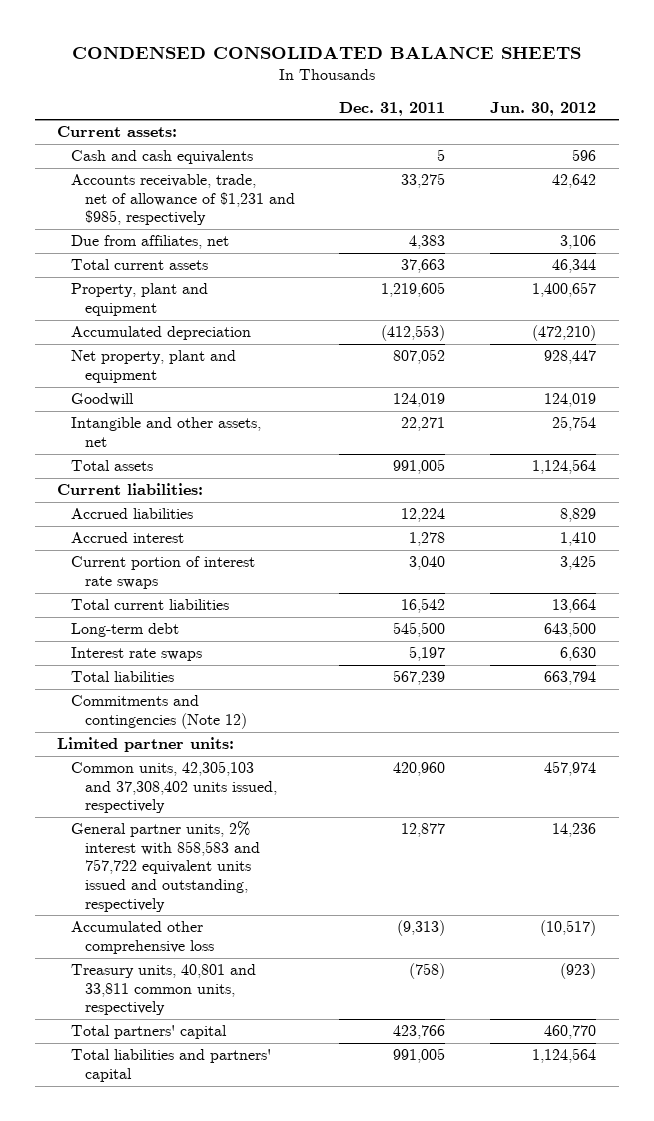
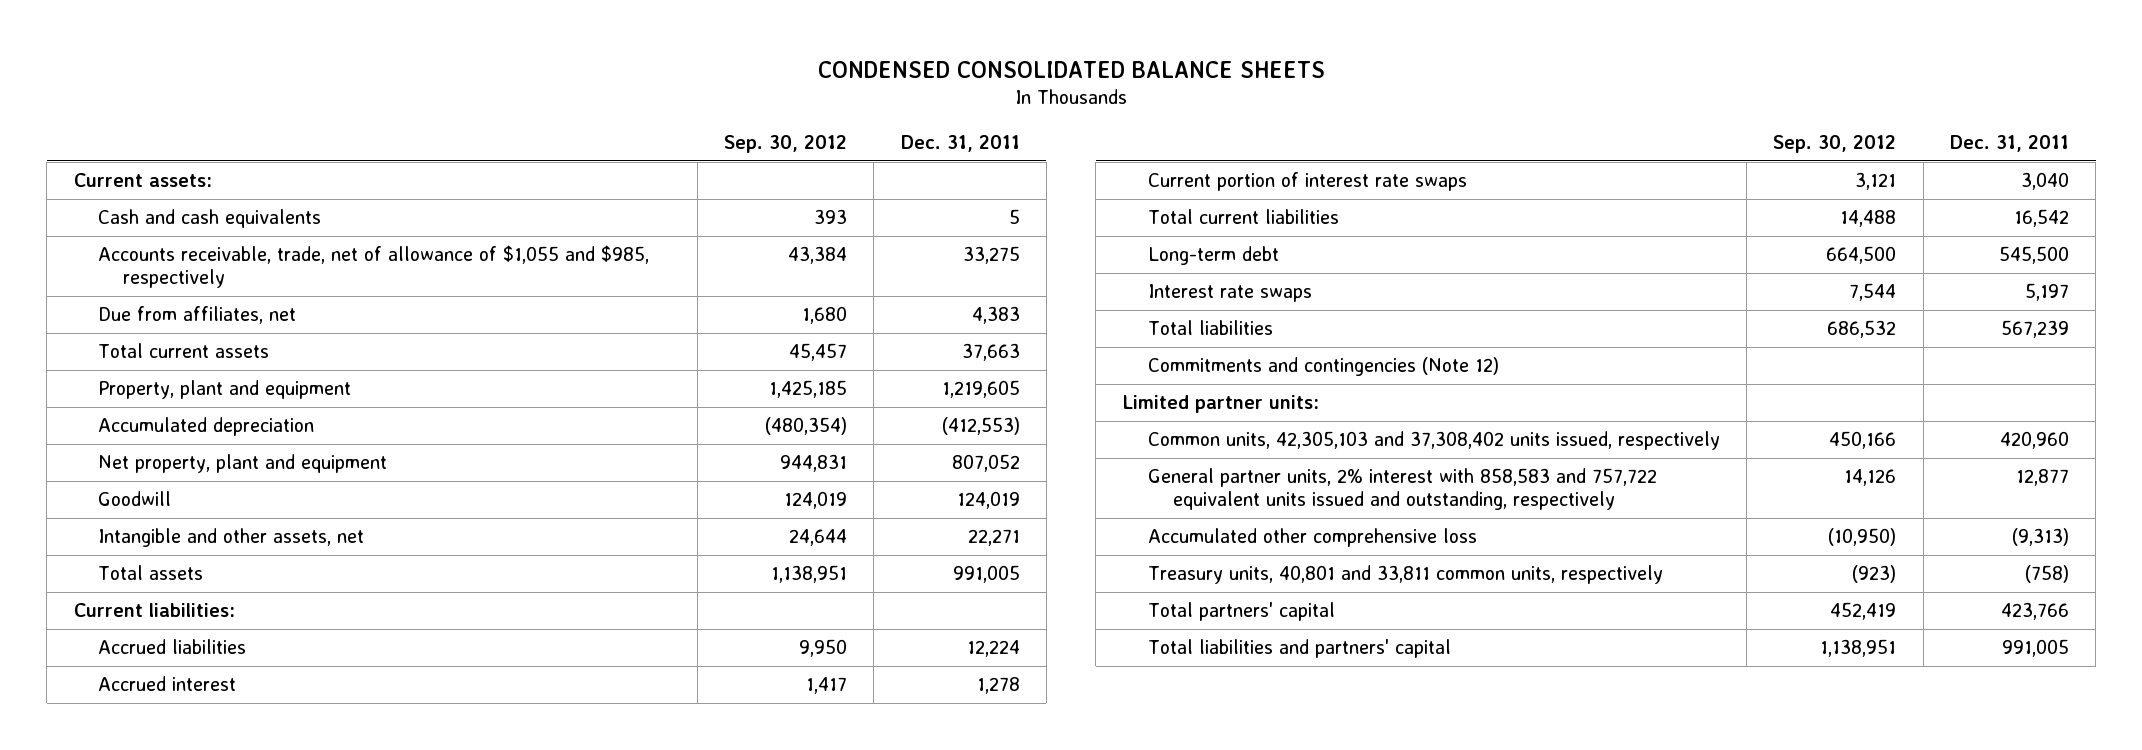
- | Dec. 31, 2011 | Jun. 30, 2012
+ | Sep. 30, 2012 | Dec. 31, 2011
- Accounts receivable, trade, net of allowance of $1,231 and $985, respectively | 33,275 | 42,642
+ Accounts receivable, trade, net of allowance of $1,055 and $985, respectively | 43,384 | 33,275

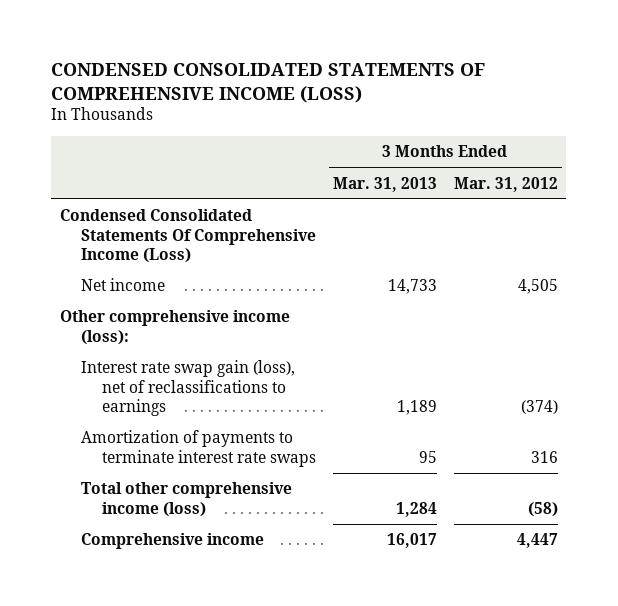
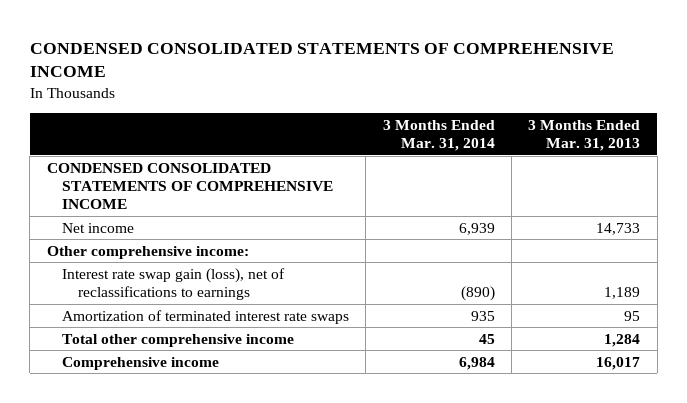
- CONDENSED CONSOLIDATED STATEMENTS OF COMPREHENSIVE INCOME (LOSS)
+ CONDENSED CONSOLIDATED STATEMENTS OF COMPREHENSIVE INCOME
- | 3 Months Ended Mar. 31, 2013 | 3 Months Ended Mar. 31, 2012
+ | 3 Months Ended Mar. 31, 2014 | 3 Months Ended Mar. 31, 2013
- Condensed Consolidated Statements Of Comprehensive Income (Loss)
+ CONDENSED CONSOLIDATED STATEMENTS OF COMPREHENSIVE INCOME
- Other comprehensive income (loss):
+ Other comprehensive income:
- Amortization of payments to terminate interest rate swaps | 95 | 316
- Total other comprehensive income (loss) | 1,284 | (58)
+ Amortization of terminated interest rate swaps | 935 | 95
+ Total other comprehensive income | 45 | 1,284

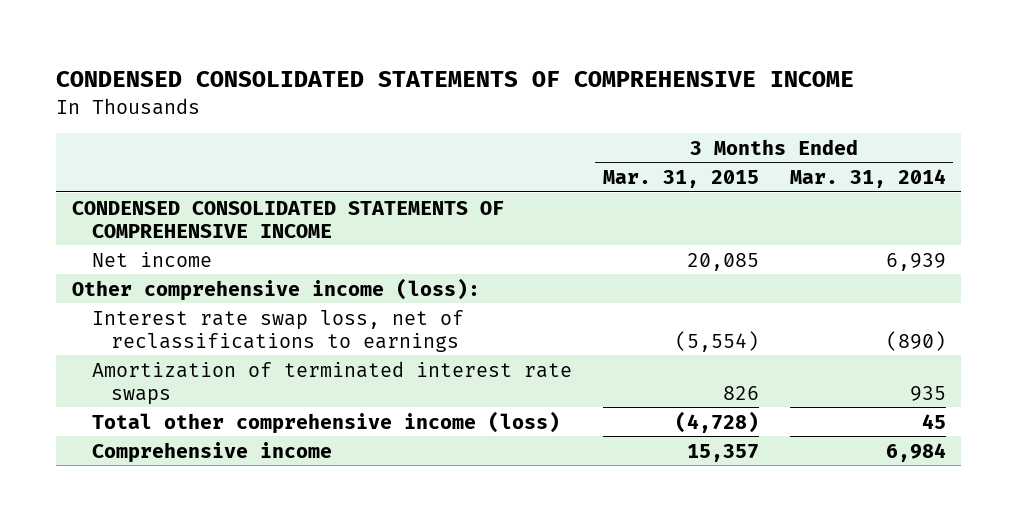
- | 3 Months Ended Mar. 31, 2014 | 3 Months Ended Mar. 31, 2013
+ | 3 Months Ended Mar. 31, 2015 | 3 Months Ended Mar. 31, 2014
- Other comprehensive income:
- Interest rate swap gain (loss), net of reclassifications to earnings | (890) | 1,189
+ Other comprehensive income (loss):
+ Interest rate swap loss, net of reclassifications to earnings | (5,554) | (890)
- Total other comprehensive income | 45 | 1,284
+ Total other comprehensive income (loss) | (4,728) | 45

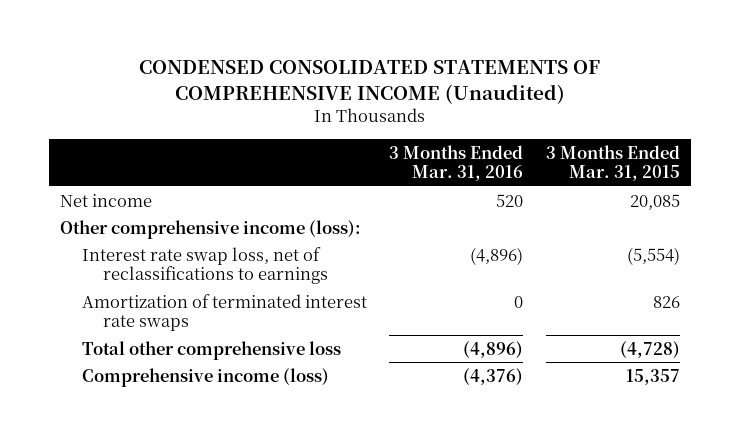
- CONDENSED CONSOLIDATED STATEMENTS OF COMPREHENSIVE INCOME
+ CONDENSED CONSOLIDATED STATEMENTS OF COMPREHENSIVE INCOME (Unaudited)
- | 3 Months Ended Mar. 31, 2015 | 3 Months Ended Mar. 31, 2014
+ | 3 Months Ended Mar. 31, 2016 | 3 Months Ended Mar. 31, 2015
- CONDENSED CONSOLIDATED STATEMENTS OF COMPREHENSIVE INCOME
- Total other comprehensive income (loss) | (4,728) | 45
- Comprehensive income | 15,357 | 6,984
+ Total other comprehensive loss | (4,896) | (4,728)
+ Comprehensive income (loss) | (4,376) | 15,357

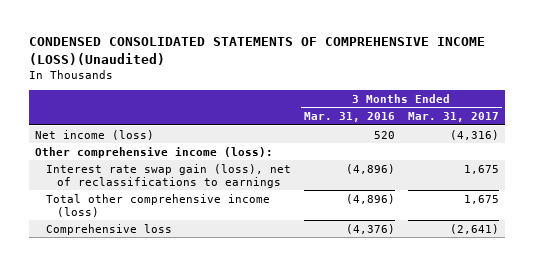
- CONDENSED CONSOLIDATED STATEMENTS OF COMPREHENSIVE INCOME (Unaudited)
+ CONDENSED CONSOLIDATED STATEMENTS OF COMPREHENSIVE INCOME (LOSS)(Unaudited)
- | 3 Months Ended Mar. 31, 2016 | 3 Months Ended Mar. 31, 2015
+ | 3 Months Ended Mar. 31, 2016 | 3 Months Ended Mar. 31, 2017
- Net income | 520 | 20,085
+ Net income (loss) | 520 | (4,316)
- Interest rate swap loss, net of reclassifications to earnings | (4,896) | (5,554)
- Amortization of terminated interest rate swaps | 0 | 826
- Total other comprehensive loss | (4,896) | (4,728)
- Comprehensive income (loss) | (4,376) | 15,357
+ Interest rate swap gain (loss), net of reclassifications to earnings | (4,896) | 1,675
+ Total other comprehensive income (loss) | (4,896) | 1,675
+ Comprehensive loss | (4,376) | (2,641)

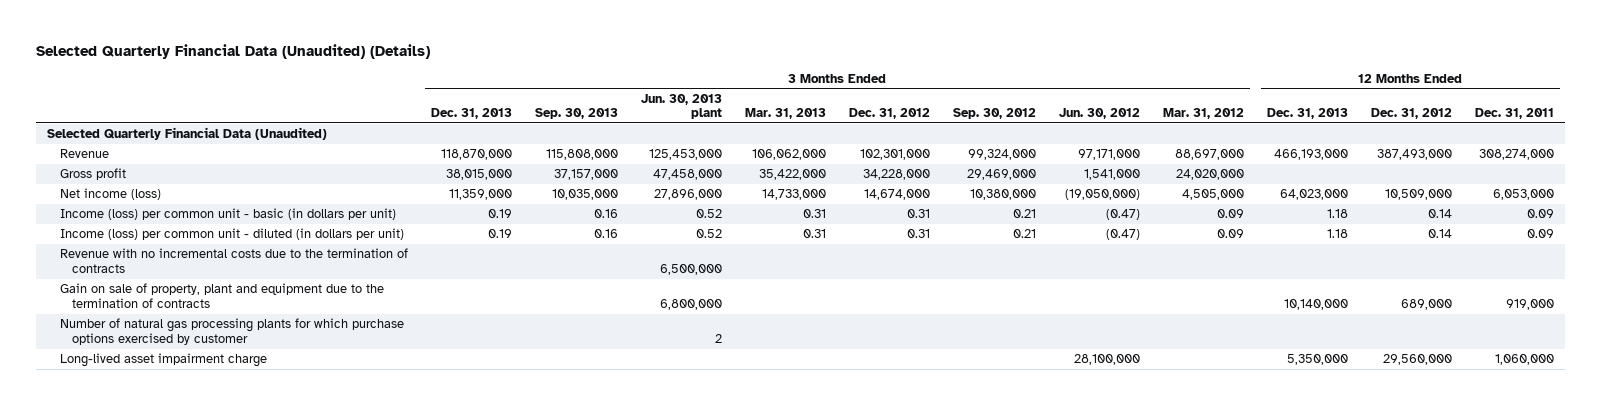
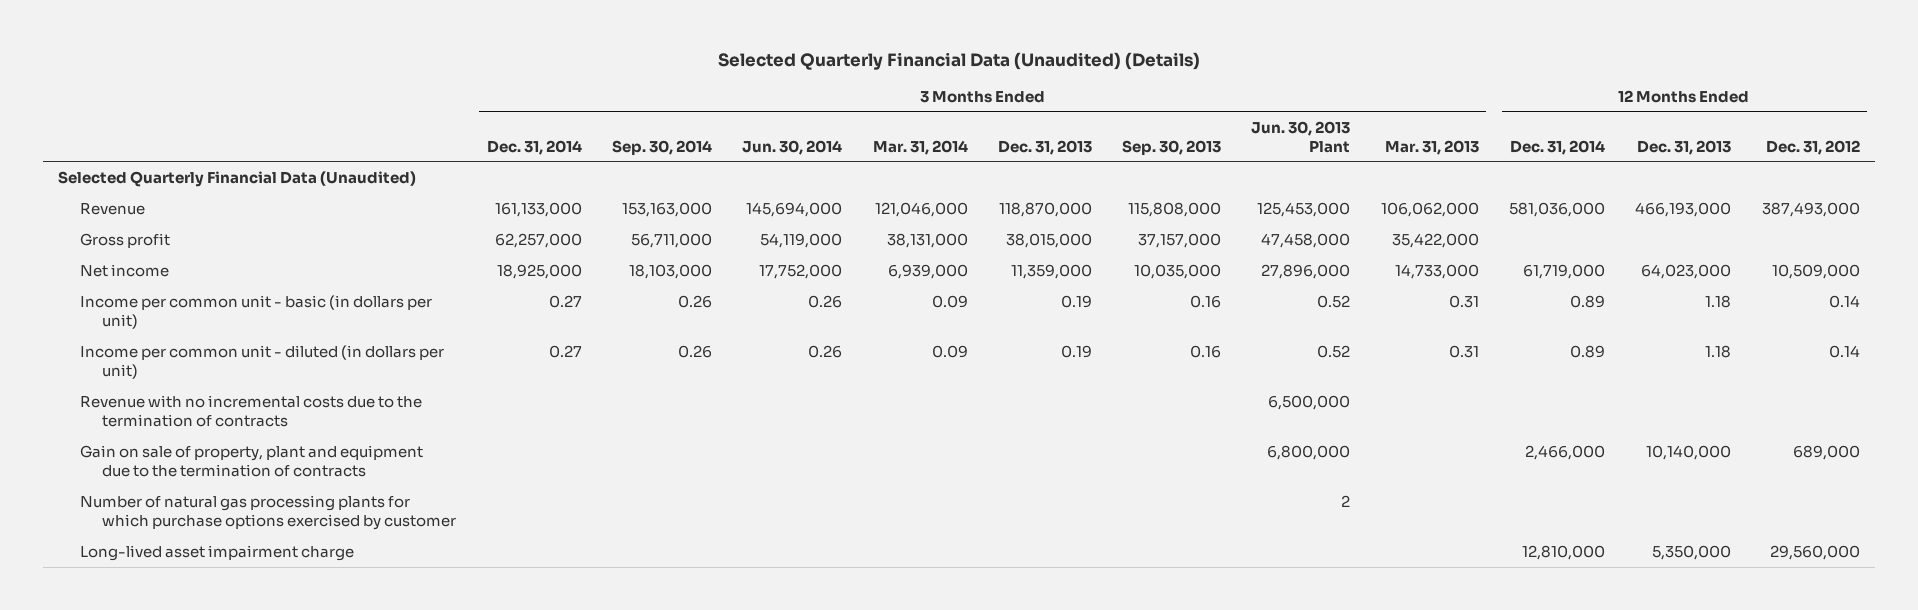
- | 3 Months Ended Dec. 31, 2013 | 3 Months Ended Sep. 30, 2013 | 3 Months Ended Jun. 30, 2013 plant | 3 Months Ended Mar. 31, 2013 | 3 Months Ended Dec. 31, 2012 | 3 Months Ended Sep. 30, 2012 | 3 Months Ended Jun. 30, 2012 | 3 Months Ended Mar. 31, 2012 | 12 Months Ended Dec. 31, 2013 | 12 Months Ended Dec. 31, 2012 | 12 Months Ended Dec. 31, 2011
+ | 3 Months Ended Dec. 31, 2014 | 3 Months Ended Sep. 30, 2014 | 3 Months Ended Jun. 30, 2014 | 3 Months Ended Mar. 31, 2014 | 3 Months Ended Dec. 31, 2013 | 3 Months Ended Sep. 30, 2013 | 3 Months Ended Jun. 30, 2013 Plant | 3 Months Ended Mar. 31, 2013 | 12 Months Ended Dec. 31, 2014 | 12 Months Ended Dec. 31, 2013 | 12 Months Ended Dec. 31, 2012
- Net income (loss) | 11,359,000 | 10,035,000 | 27,896,000 | 14,733,000 | 14,674,000 | 10,380,000 | (19,050,000) | 4,505,000 | 64,023,000 | 10,509,000 | 6,053,000
- Income (loss) per common unit - basic (in dollars per unit) | 0.19 | 0.16 | 0.52 | 0.31 | 0.31 | 0.21 | (0.47) | 0.09 | 1.18 | 0.14 | 0.09
- Income (loss) per common unit - diluted (in dollars per unit) | 0.19 | 0.16 | 0.52 | 0.31 | 0.31 | 0.21 | (0.47) | 0.09 | 1.18 | 0.14 | 0.09
+ Net income | 18,925,000 | 18,103,000 | 17,752,000 | 6,939,000 | 11,359,000 | 10,035,000 | 27,896,000 | 14,733,000 | 61,719,000 | 64,023,000 | 10,509,000
+ Income per common unit - basic (in dollars per unit) | 0.27 | 0.26 | 0.26 | 0.09 | 0.19 | 0.16 | 0.52 | 0.31 | 0.89 | 1.18 | 0.14
+ Income per common unit - diluted (in dollars per unit) | 0.27 | 0.26 | 0.26 | 0.09 | 0.19 | 0.16 | 0.52 | 0.31 | 0.89 | 1.18 | 0.14

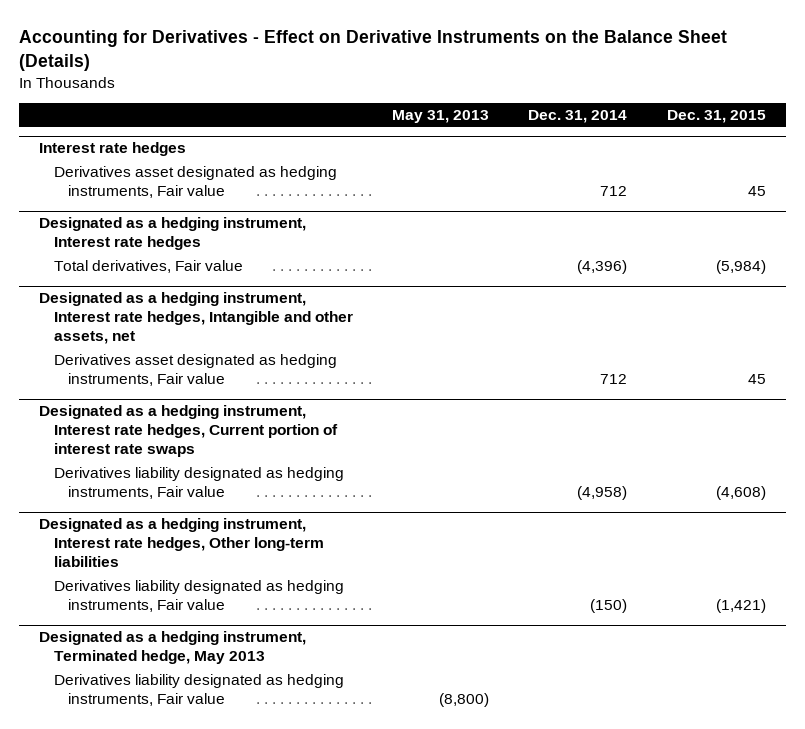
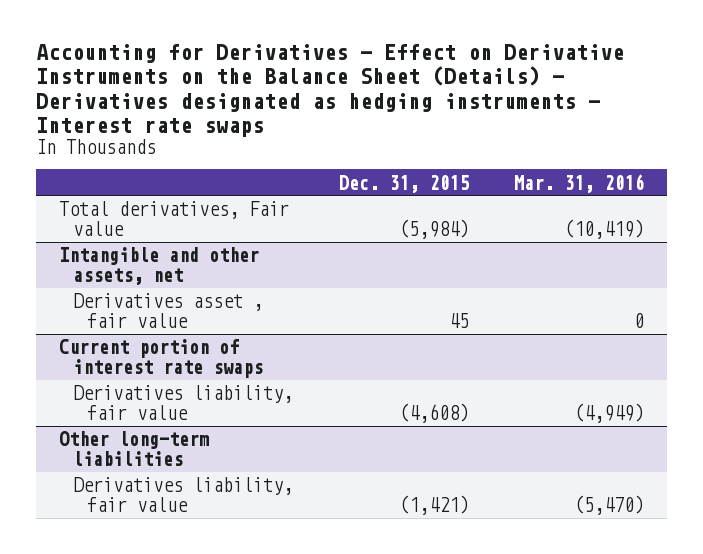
- Accounting for Derivatives - Effect on Derivative Instruments on the Balance Sheet (Details)
+ Accounting for Derivatives - Effect on Derivative Instruments on the Balance Sheet (Details) - Derivatives designated as hedging instruments - Interest rate swaps
- | May 31, 2013 | Dec. 31, 2014 | Dec. 31, 2015
+ | Dec. 31, 2015 | Mar. 31, 2016
- Interest rate hedges
- Derivatives asset designated as hedging instruments, Fair value | | 712 | 45
- Designated as a hedging instrument, Interest rate hedges
- Designated as a hedging instrument, Interest rate hedges, Intangible and other assets, net
- Derivatives asset designated as hedging instruments, Fair value | | 712 | 45
- Designated as a hedging instrument, Interest rate hedges, Current portion of interest rate swaps
- Derivatives liability designated as hedging instruments, Fair value | | (4,958) | (4,608)
- Designated as a hedging instrument, Interest rate hedges, Other long-term liabilities
- Derivatives liability designated as hedging instruments, Fair value | | (150) | (1,421)
- Designated as a hedging instrument, Terminated hedge, May 2013
- Derivatives liability designated as hedging instruments, Fair value | (8,800) | |
+ Intangible and other assets, net
+ Derivatives asset , fair value | 45 | 0
+ Current portion of interest rate swaps
+ Derivatives liability, fair value | (4,608) | (4,949)
+ Other long-term liabilities
+ Derivatives liability, fair value | (1,421) | (5,470)

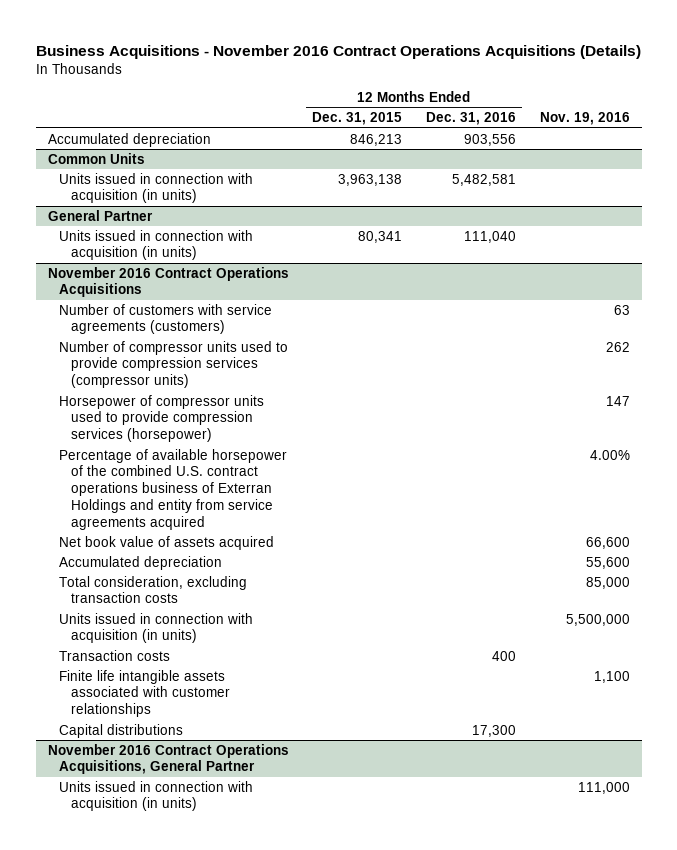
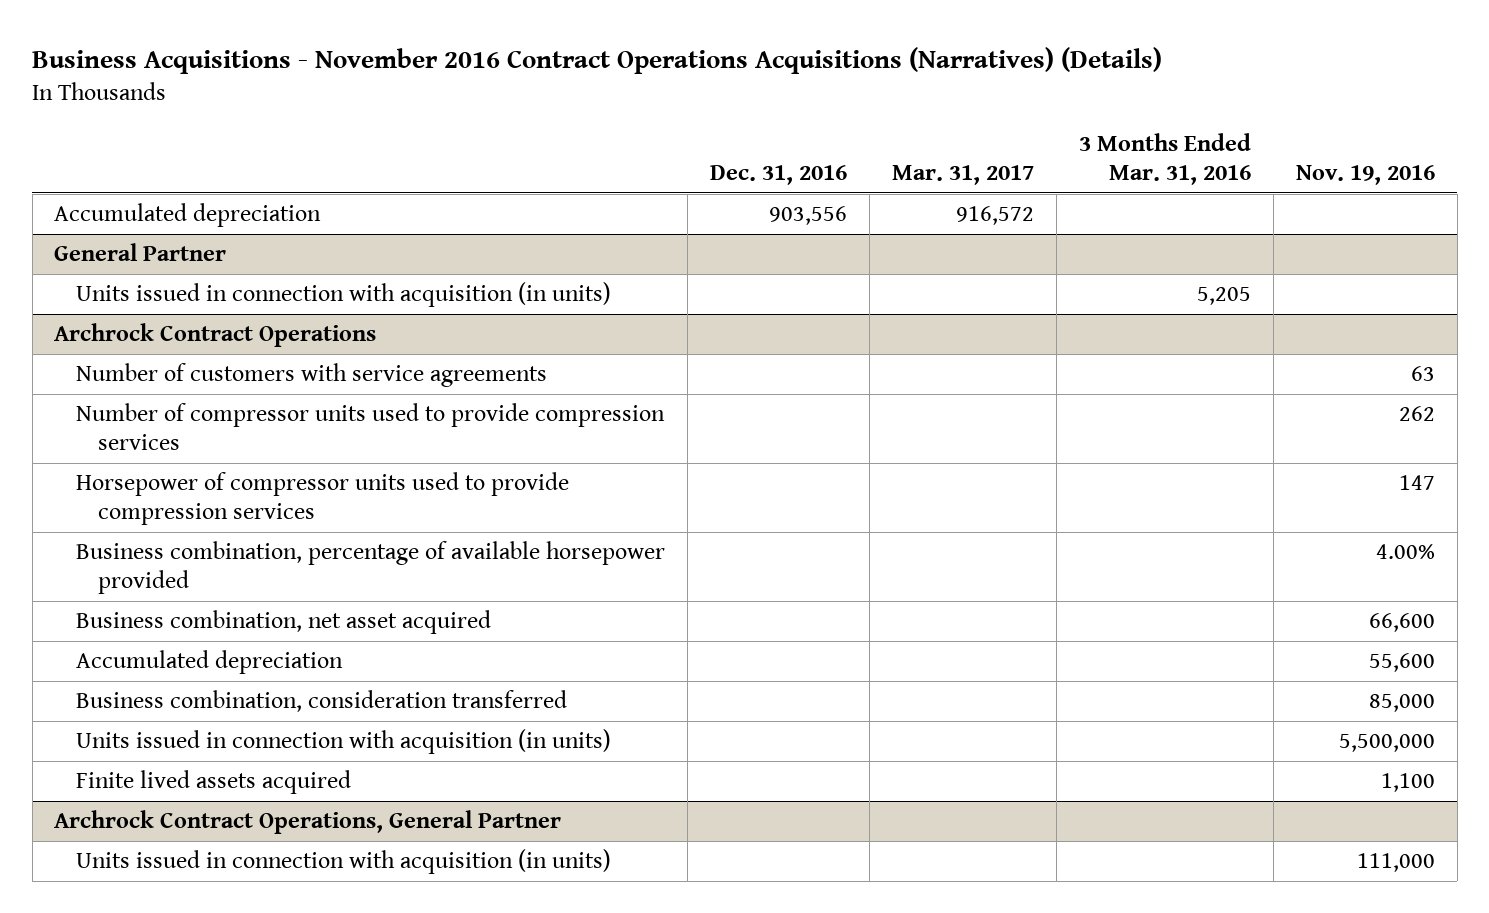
- Business Acquisitions - November 2016 Contract Operations Acquisitions (Details)
+ Business Acquisitions - November 2016 Contract Operations Acquisitions (Narratives) (Details)
- | 12 Months Ended Dec. 31, 2015 | 12 Months Ended Dec. 31, 2016 | Nov. 19, 2016
+ | Dec. 31, 2016 | Mar. 31, 2017 | 3 Months Ended Mar. 31, 2016 | Nov. 19, 2016
- Common Units
- Units issued in connection with acquisition (in units) | 3,963,138 | 5,482,581 |
- November 2016 Contract Operations Acquisitions
- Number of customers with service agreements (customers) | | | 63
- Number of compressor units used to provide compression services (compressor units) | | | 262
- Horsepower of compressor units used to provide compression services (horsepower) | | | 147
- Percentage of available horsepower of the combined U.S. contract operations business of Exterran Holdings and entity from service agreements acquired | | | 4.00%
- Net book value of assets acquired | | | 66,600
+ Archrock Contract Operations
+ Number of customers with service agreements | | | | 63
+ Number of compressor units used to provide compression services | | | | 262
+ Horsepower of compressor units used to provide compression services | | | | 147
+ Business combination, percentage of available horsepower provided | | | | 4.00%
+ Business combination, net asset acquired | | | | 66,600
- Total consideration, excluding transaction costs | | | 85,000
+ Business combination, consideration transferred | | | | 85,000
- Transaction costs | | 400 |
- Finite life intangible assets associated with customer relationships | | | 1,100
- Capital distributions | | 17,300 |
- November 2016 Contract Operations Acquisitions, General Partner
+ Finite lived assets acquired | | | | 1,100
+ Archrock Contract Operations, General Partner

